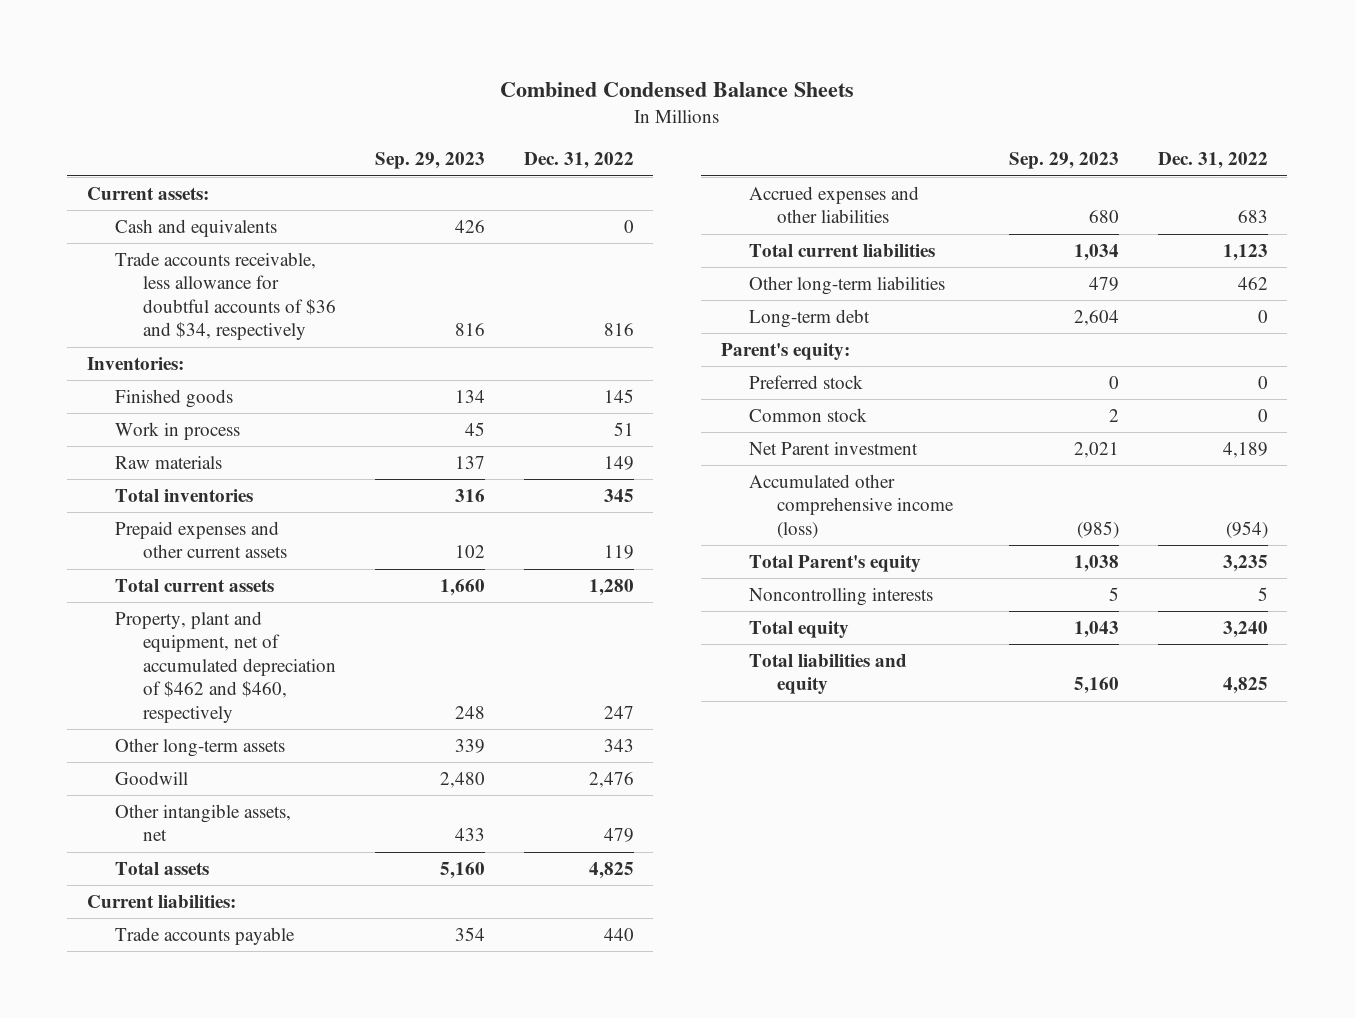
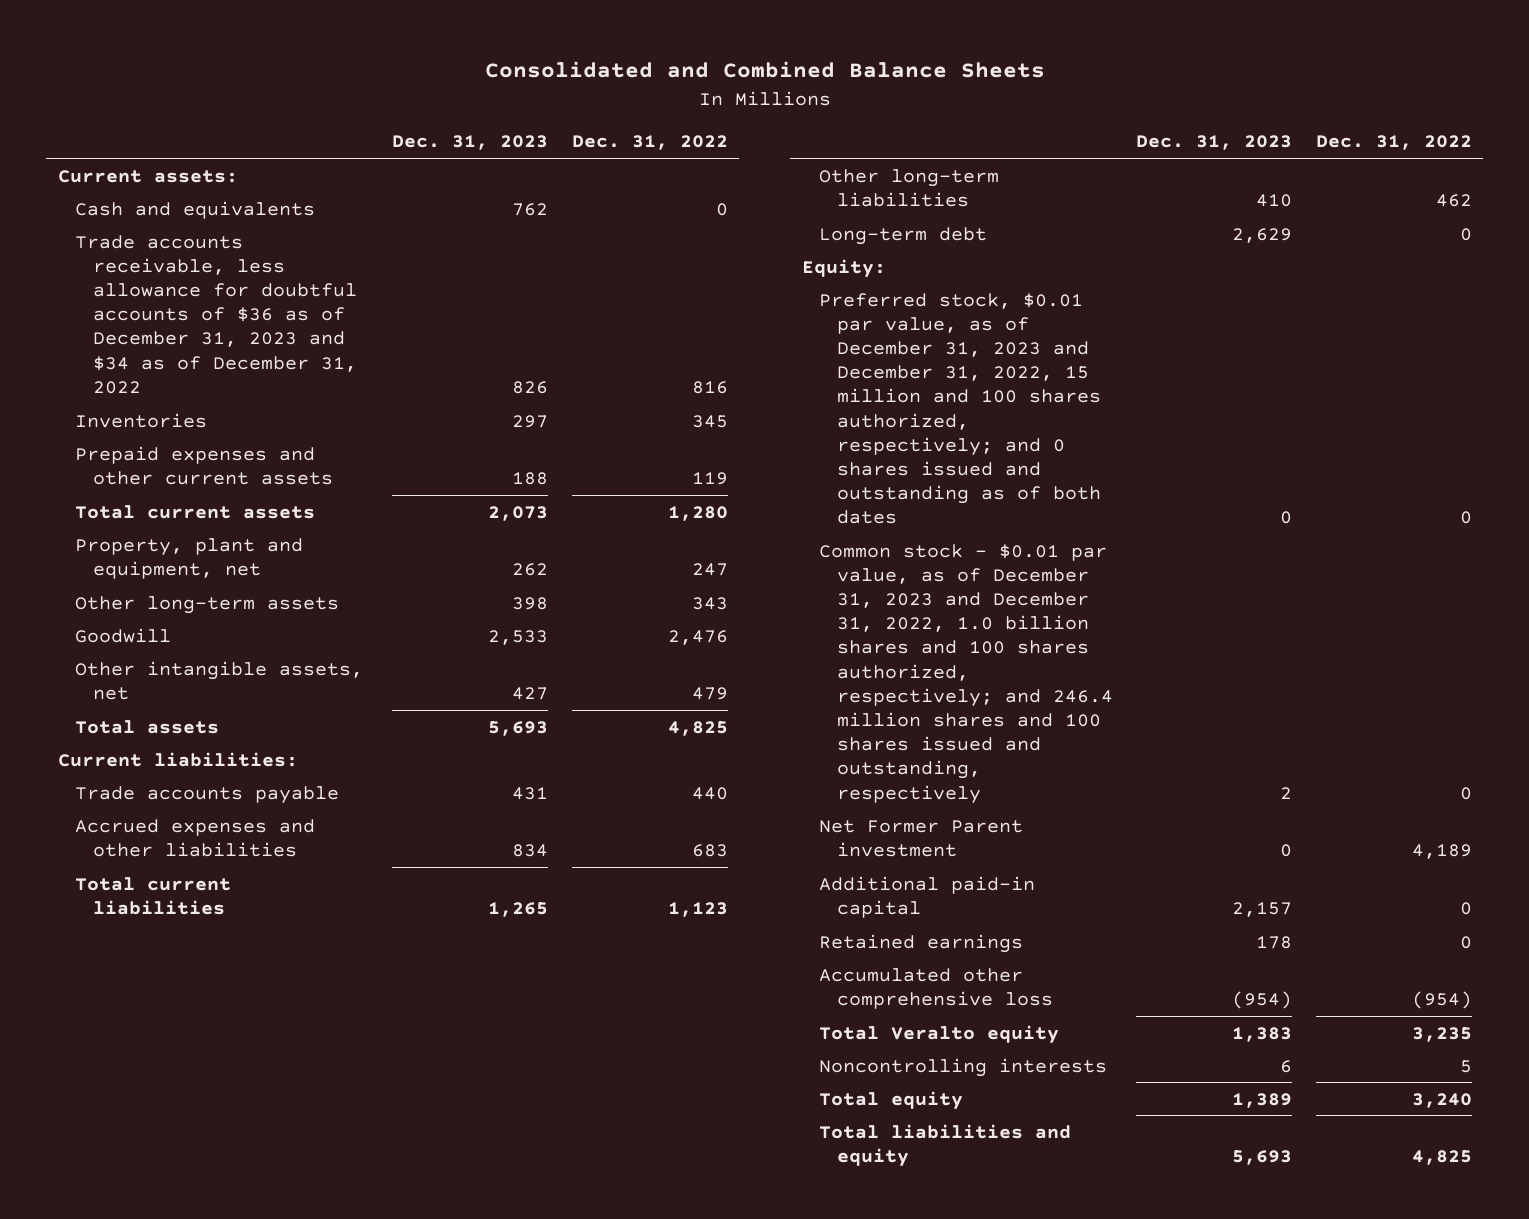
- Combined Condensed Balance Sheets
+ Consolidated and Combined Balance Sheets
- | Sep. 29, 2023 | Dec. 31, 2022
+ | Dec. 31, 2023 | Dec. 31, 2022
- Trade accounts receivable, less allowance for doubtful accounts of $36 and $34, respectively | 816 | 816
- Inventories:
- Finished goods | 134 | 145
- Work in process | 45 | 51
- Raw materials | 137 | 149
- Total inventories | 316 | 345
+ Trade accounts receivable, less allowance for doubtful accounts of $36 as of December 31, 2023 and $34 as of December 31, 2022 | 826 | 816
+ Inventories | 297 | 345
- Property, plant and equipment, net of accumulated depreciation of $462 and $460, respectively | 248 | 247
+ Property, plant and equipment, net | 262 | 247
- Parent's equity:
- Preferred stock | 0 | 0
- Common stock | 2 | 0
- Net Parent investment | 2,021 | 4,189
- Accumulated other comprehensive income (loss) | (985) | (954)
- Total Parent's equity | 1,038 | 3,235
+ Equity:
+ Preferred stock, $0.01 par value, as of December 31, 2023 and December 31, 2022, 15 million and 100 shares authorized, respectively; and 0 shares issued and outstanding as of both dates | 0 | 0
+ Common stock - $0.01 par value, as of December 31, 2023 and December 31, 2022, 1.0 billion shares and 100 shares authorized, respectively; and 246.4 million shares and 100 shares issued and outstanding, respectively | 2 | 0
+ Net Former Parent investment | 0 | 4,189
+ Additional paid-in capital | 2,157 | 0
+ Retained earnings | 178 | 0
+ Accumulated other comprehensive loss | (954) | (954)
+ Total Veralto equity | 1,383 | 3,235

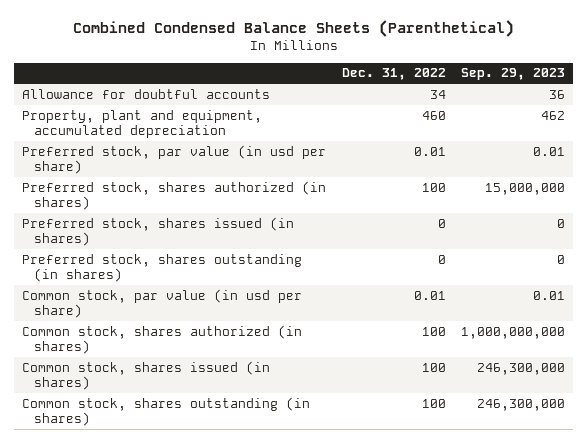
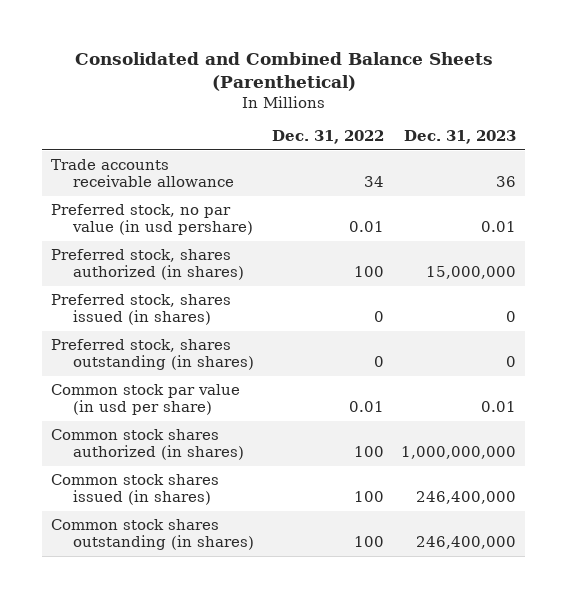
- Combined Condensed Balance Sheets (Parenthetical)
+ Consolidated and Combined Balance Sheets (Parenthetical)
- | Dec. 31, 2022 | Sep. 29, 2023
+ | Dec. 31, 2022 | Dec. 31, 2023
- Allowance for doubtful accounts | 34 | 36
- Property, plant and equipment, accumulated depreciation | 460 | 462
- Preferred stock, par value (in usd per share) | 0.01 | 0.01
+ Trade accounts receivable allowance | 34 | 36
+ Preferred stock, no par value (in usd pershare) | 0.01 | 0.01
- Common stock, par value (in usd per share) | 0.01 | 0.01
- Common stock, shares authorized (in shares) | 100 | 1,000,000,000
- Common stock, shares issued (in shares) | 100 | 246,300,000
- Common stock, shares outstanding (in shares) | 100 | 246,300,000
+ Common stock par value (in usd per share) | 0.01 | 0.01
+ Common stock shares authorized (in shares) | 100 | 1,000,000,000
+ Common stock shares issued (in shares) | 100 | 246,400,000
+ Common stock shares outstanding (in shares) | 100 | 246,400,000

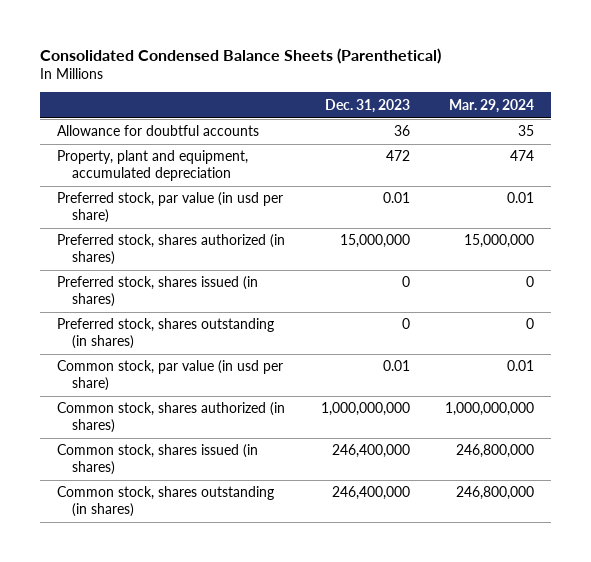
- Consolidated and Combined Balance Sheets (Parenthetical)
+ Consolidated Condensed Balance Sheets (Parenthetical)
- | Dec. 31, 2022 | Dec. 31, 2023
+ | Dec. 31, 2023 | Mar. 29, 2024
- Trade accounts receivable allowance | 34 | 36
- Preferred stock, no par value (in usd pershare) | 0.01 | 0.01
+ Allowance for doubtful accounts | 36 | 35
+ Property, plant and equipment, accumulated depreciation | 472 | 474
+ Preferred stock, par value (in usd per share) | 0.01 | 0.01
- Common stock par value (in usd per share) | 0.01 | 0.01
- Common stock shares authorized (in shares) | 100 | 1,000,000,000
- Common stock shares issued (in shares) | 100 | 246,400,000
- Common stock shares outstanding (in shares) | 100 | 246,400,000
+ Common stock, par value (in usd per share) | 0.01 | 0.01
+ Common stock, shares authorized (in shares) | 1,000,000,000 | 1,000,000,000
+ Common stock, shares issued (in shares) | 246,400,000 | 246,800,000
+ Common stock, shares outstanding (in shares) | 246,400,000 | 246,800,000

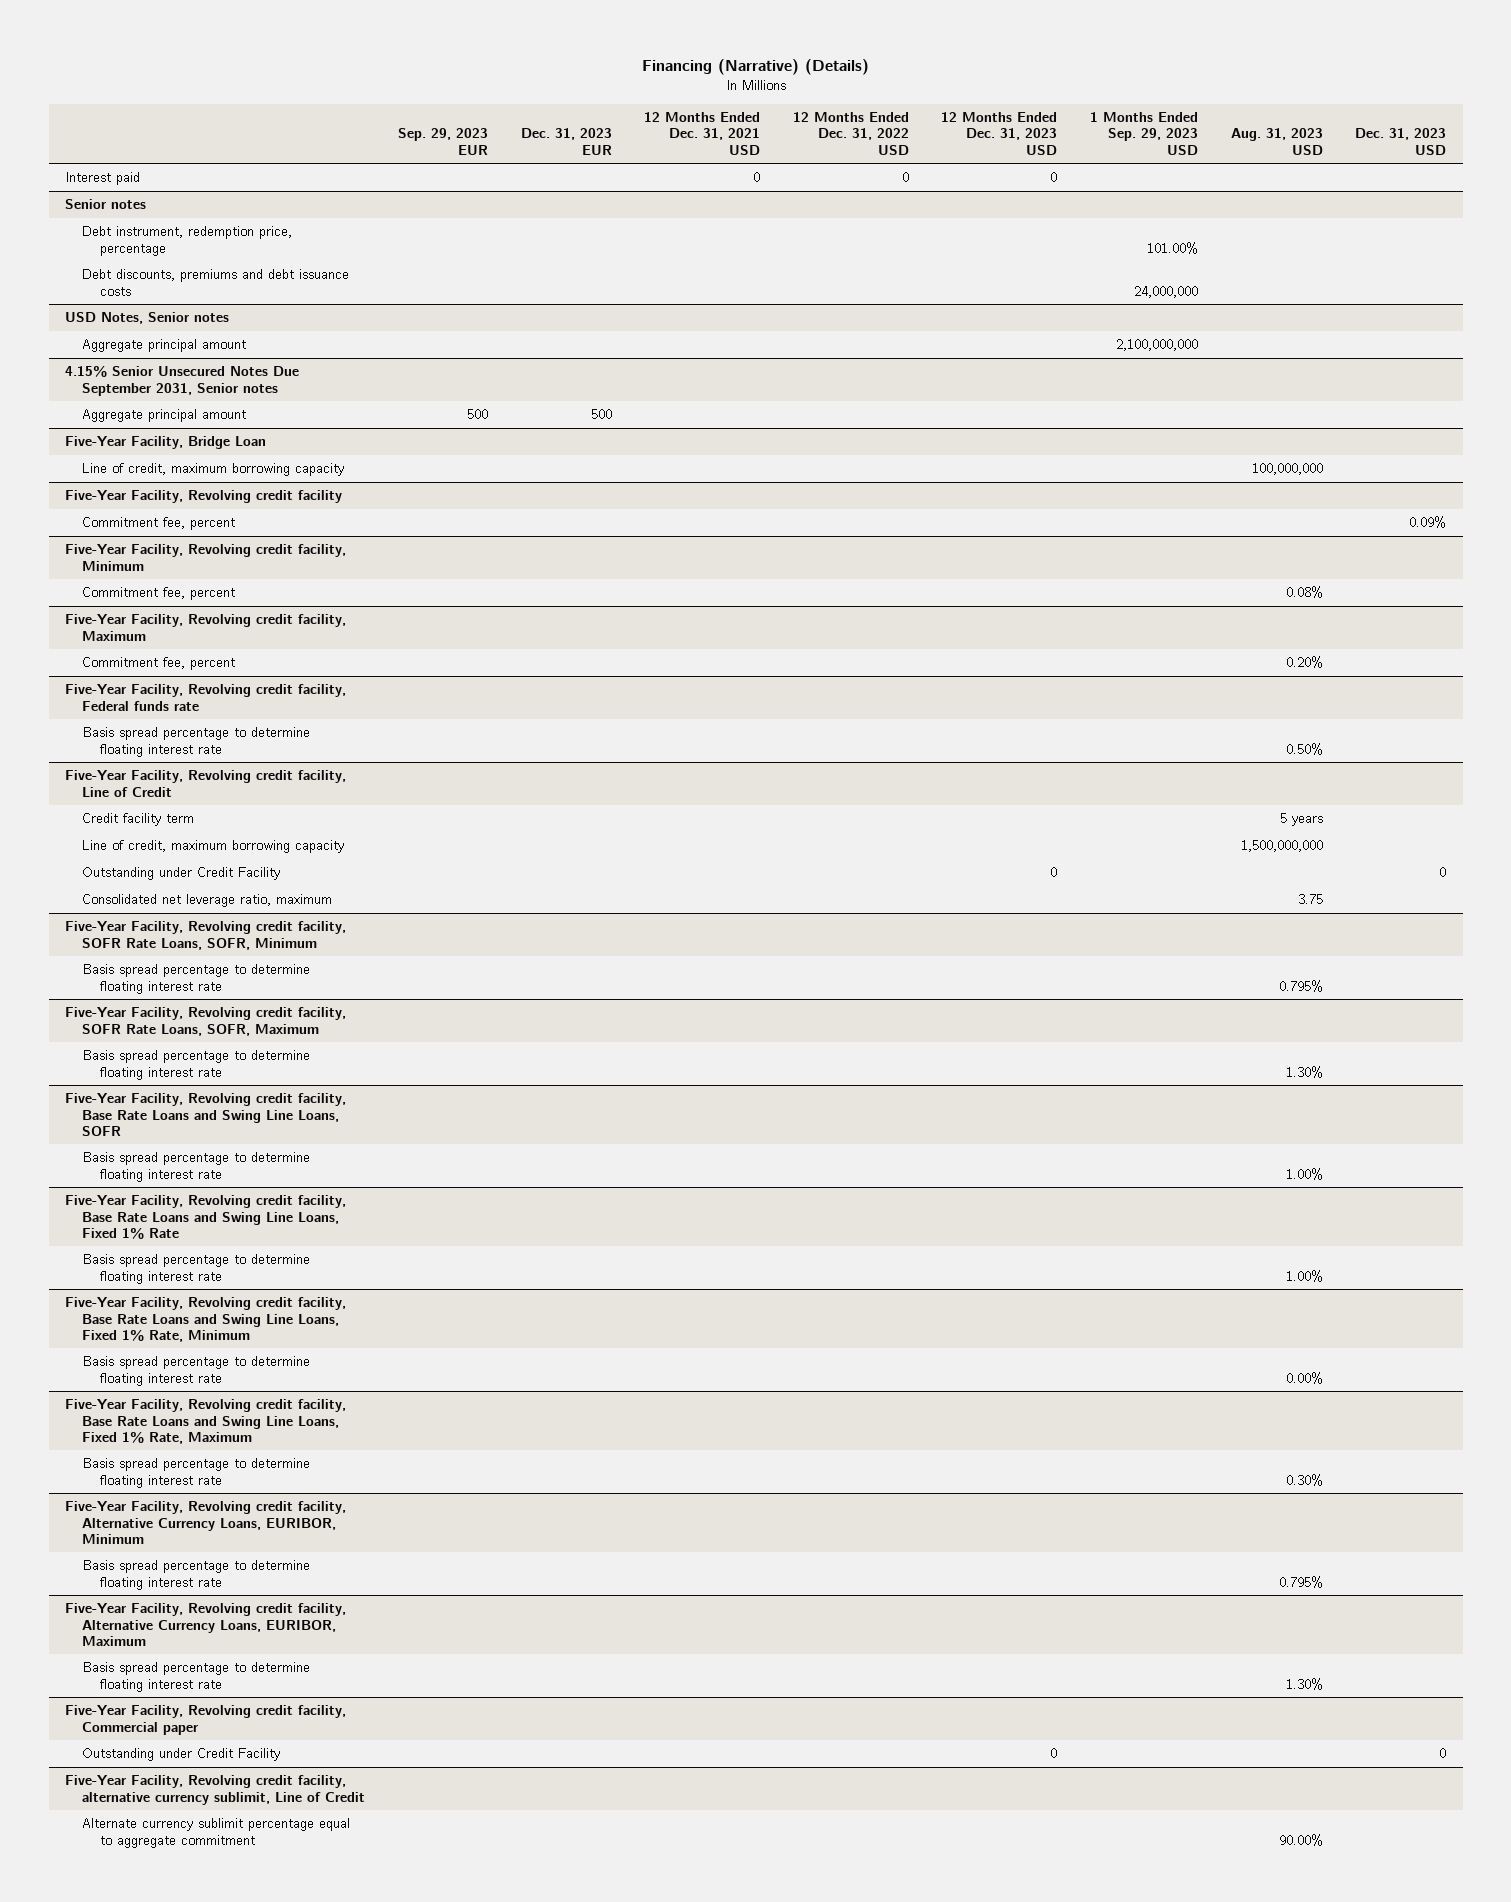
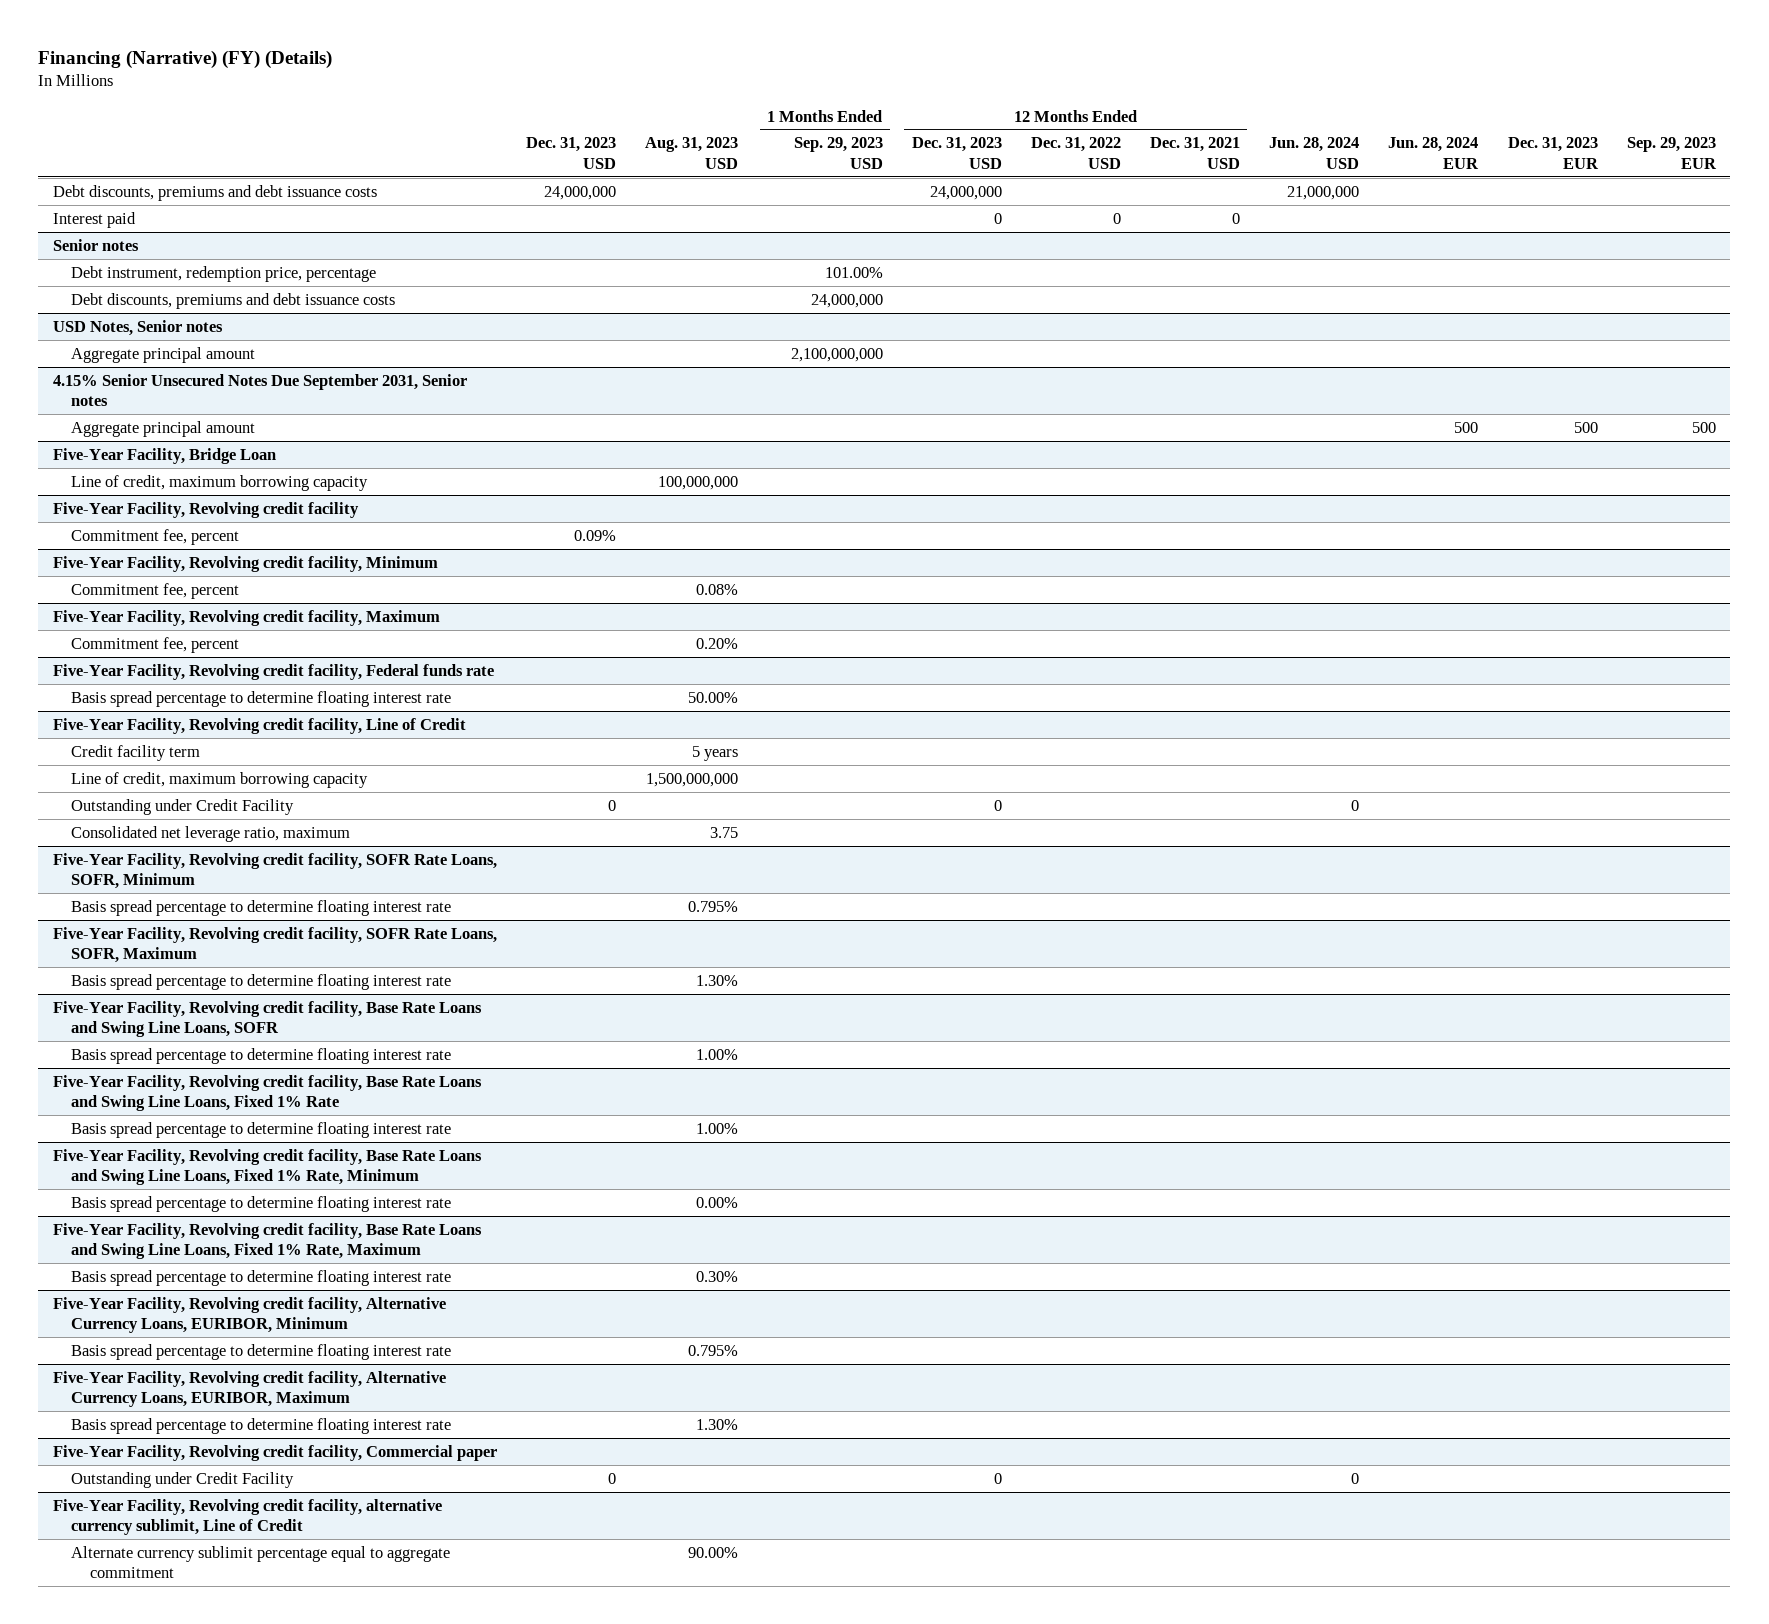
- Financing (Narrative) (Details)
+ Financing (Narrative) (FY) (Details)
- | Sep. 29, 2023 EUR | Dec. 31, 2023 EUR | 12 Months Ended Dec. 31, 2021 USD | 12 Months Ended Dec. 31, 2022 USD | 12 Months Ended Dec. 31, 2023 USD | 1 Months Ended Sep. 29, 2023 USD | Aug. 31, 2023 USD | Dec. 31, 2023 USD
+ | Dec. 31, 2023 USD | Aug. 31, 2023 USD | 1 Months Ended Sep. 29, 2023 USD | 12 Months Ended Dec. 31, 2023 USD | 12 Months Ended Dec. 31, 2022 USD | 12 Months Ended Dec. 31, 2021 USD | Jun. 28, 2024 USD | Jun. 28, 2024 EUR | Dec. 31, 2023 EUR | Sep. 29, 2023 EUR
+ Debt discounts, premiums and debt issuance costs | 24,000,000 | | | 24,000,000 | | | 21,000,000 | | |
@ Five-Year Facility, Revolving credit facility, Federal funds rate
- Basis spread percentage to determine floating interest rate | | | | | | | 0.50% |
+ Basis spread percentage to determine floating interest rate | | 50.00% | | | | | | | |

